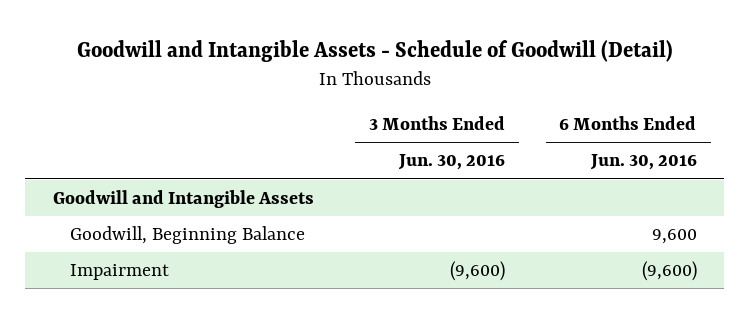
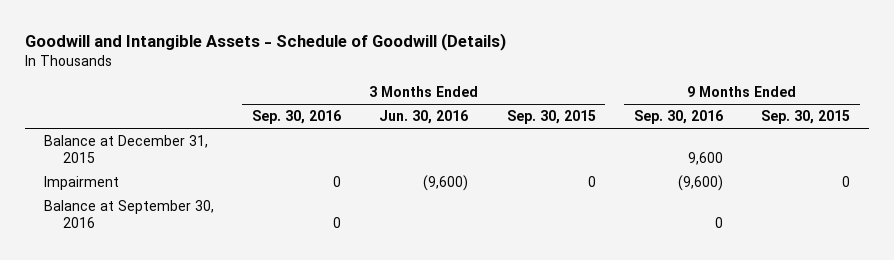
- Goodwill and Intangible Assets - Schedule of Goodwill (Detail)
+ Goodwill and Intangible Assets - Schedule of Goodwill (Details)
- | 3 Months Ended Jun. 30, 2016 | 6 Months Ended Jun. 30, 2016
+ | 3 Months Ended Sep. 30, 2016 | 3 Months Ended Jun. 30, 2016 | 3 Months Ended Sep. 30, 2015 | 9 Months Ended Sep. 30, 2016 | 9 Months Ended Sep. 30, 2015
- Goodwill and Intangible Assets
- Goodwill, Beginning Balance | | 9,600
+ Balance at December 31, 2015 | | | | 9,600 |
+ Balance at September 30, 2016 | 0 | | | 0 |

